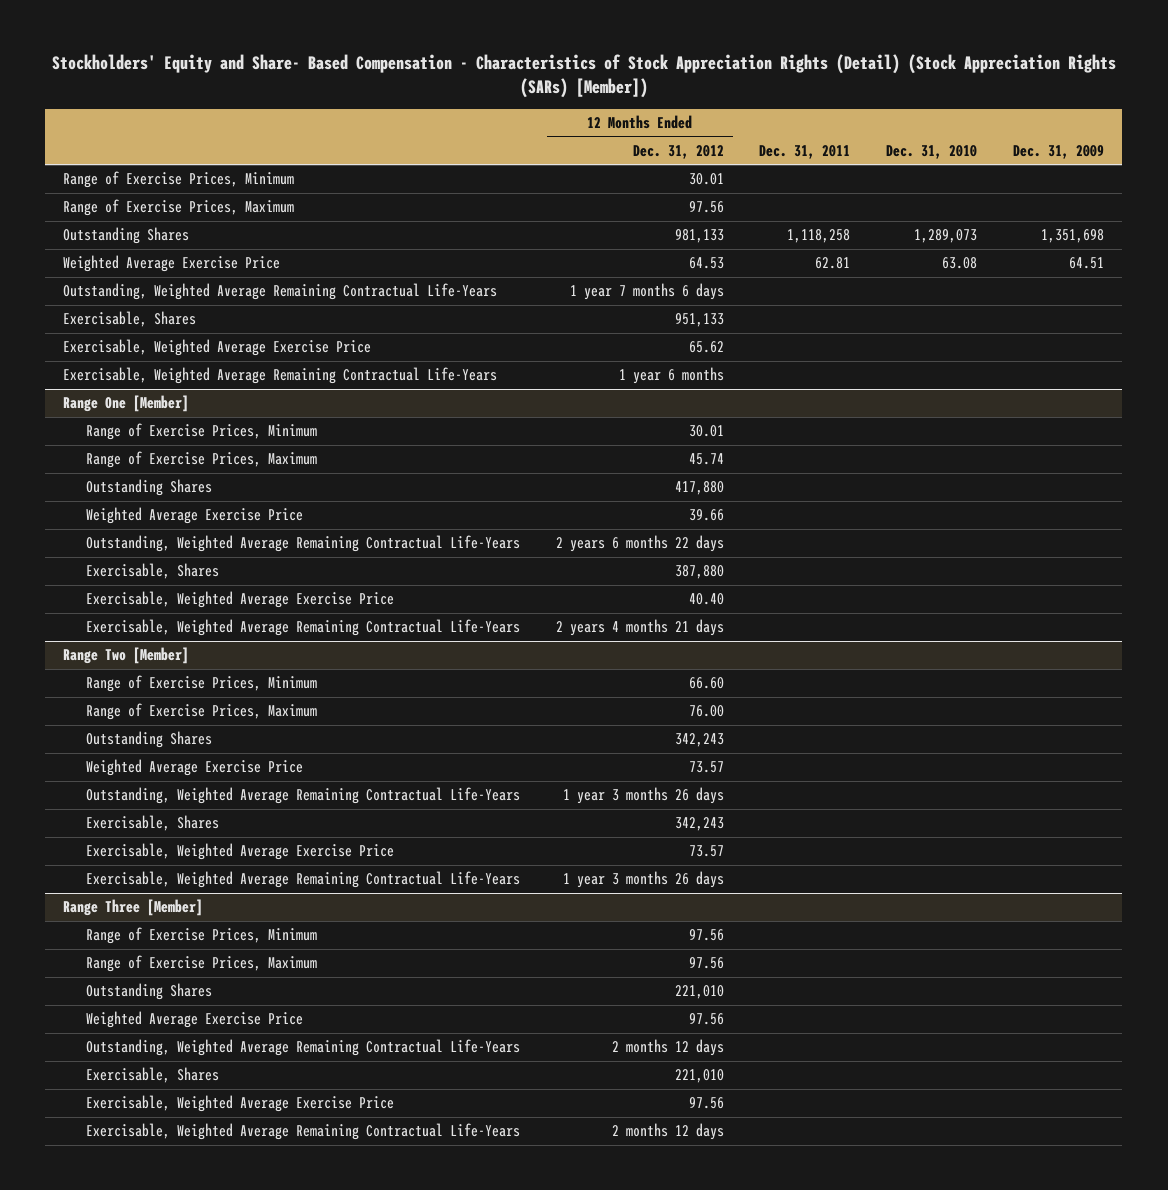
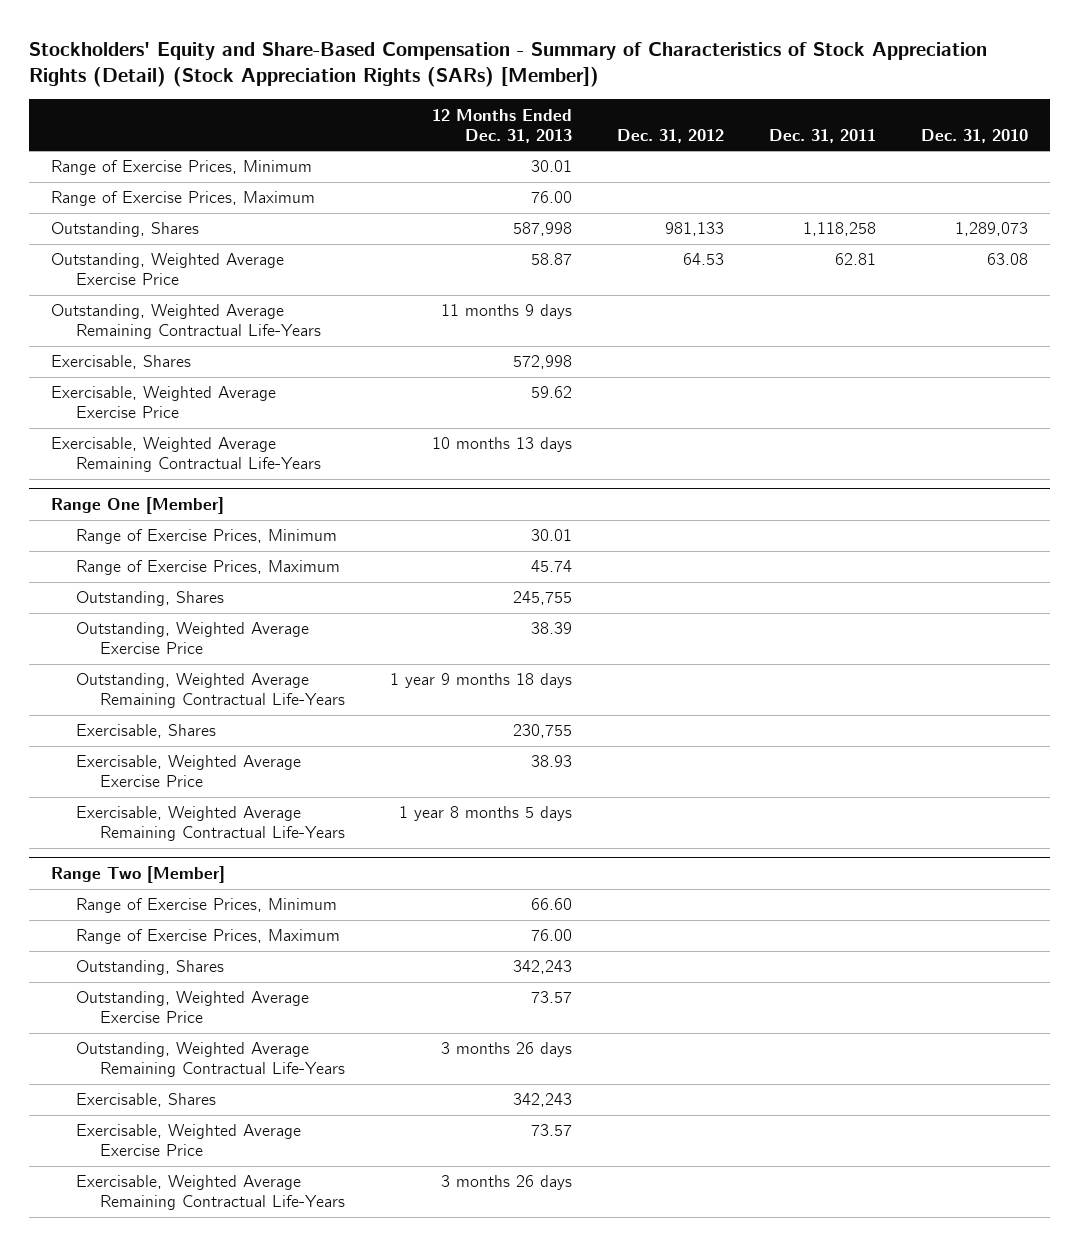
- Stockholders' Equity and Share- Based Compensation - Characteristics of Stock Appreciation Rights (Detail) (Stock Appreciation Rights (SARs) [Member])
+ Stockholders' Equity and Share-Based Compensation - Summary of Characteristics of Stock Appreciation Rights (Detail) (Stock Appreciation Rights (SARs) [Member])
- | 12 Months Ended Dec. 31, 2012 | Dec. 31, 2011 | Dec. 31, 2010 | Dec. 31, 2009
+ | 12 Months Ended Dec. 31, 2013 | Dec. 31, 2012 | Dec. 31, 2011 | Dec. 31, 2010
- Outstanding Shares | 981,133 | 1,118,258 | 1,289,073 | 1,351,698
- Weighted Average Exercise Price | 64.53 | 62.81 | 63.08 | 64.51
+ Outstanding, Shares | 587,998 | 981,133 | 1,118,258 | 1,289,073
+ Outstanding, Weighted Average Exercise Price | 58.87 | 64.53 | 62.81 | 63.08
@ Range One [Member]
- Outstanding Shares | 417,880 | | |
- Weighted Average Exercise Price | 39.66 | | |
+ Outstanding, Shares | 245,755 | | |
+ Outstanding, Weighted Average Exercise Price | 38.39 | | |
@ Range Two [Member]
- Outstanding Shares | 342,243 | | |
- Weighted Average Exercise Price | 73.57 | | |
+ Outstanding, Shares | 342,243 | | |
+ Outstanding, Weighted Average Exercise Price | 73.57 | | |
- Range Three [Member]
- Range of Exercise Prices, Minimum | 97.56 | | |
- Range of Exercise Prices, Maximum | 97.56 | | |
- Outstanding Shares | 221,010 | | |
- Weighted Average Exercise Price | 97.56 | | |
- Outstanding, Weighted Average Remaining Contractual Life-Years | 2 months 12 days | | |
- Exercisable, Shares | 221,010 | | |
- Exercisable, Weighted Average Exercise Price | 97.56 | | |
- Exercisable, Weighted Average Remaining Contractual Life-Years | 2 months 12 days | | |

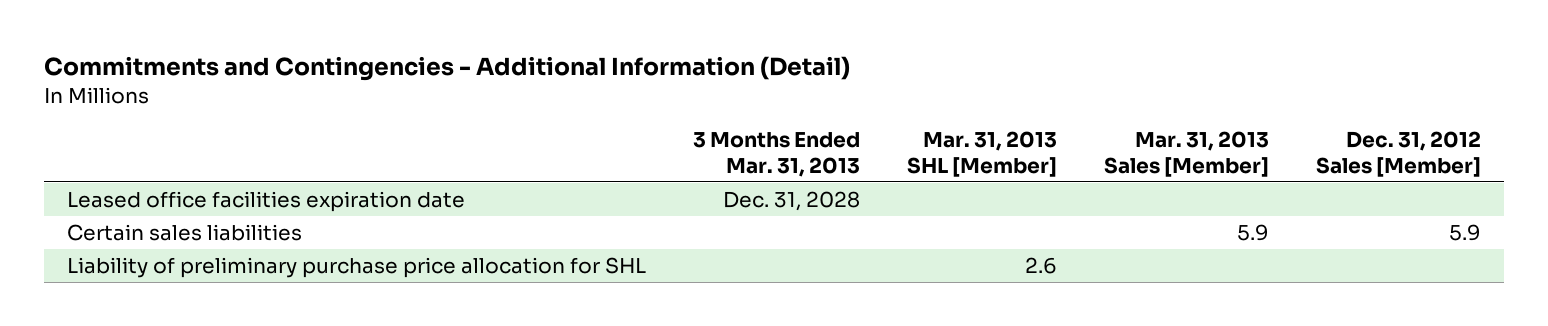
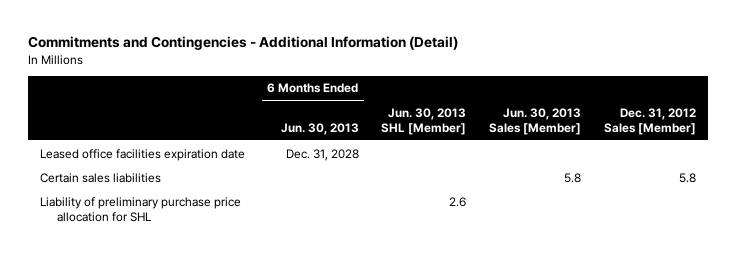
- | 3 Months Ended Mar. 31, 2013 | Mar. 31, 2013 SHL [Member] | Mar. 31, 2013 Sales [Member] | Dec. 31, 2012 Sales [Member]
+ | 6 Months Ended Jun. 30, 2013 | Jun. 30, 2013 SHL [Member] | Jun. 30, 2013 Sales [Member] | Dec. 31, 2012 Sales [Member]
- Certain sales liabilities | | | 5.9 | 5.9
+ Certain sales liabilities | | | 5.8 | 5.8

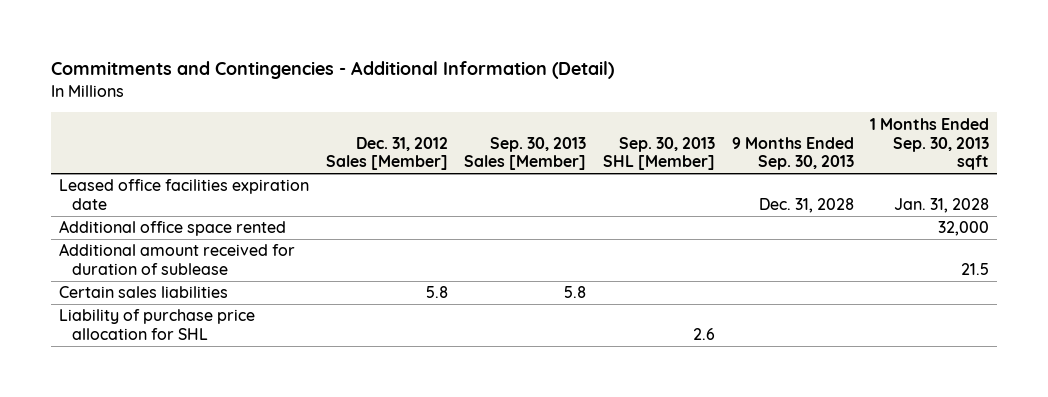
- | 6 Months Ended Jun. 30, 2013 | Jun. 30, 2013 SHL [Member] | Jun. 30, 2013 Sales [Member] | Dec. 31, 2012 Sales [Member]
+ | Dec. 31, 2012 Sales [Member] | Sep. 30, 2013 Sales [Member] | Sep. 30, 2013 SHL [Member] | 9 Months Ended Sep. 30, 2013 | 1 Months Ended Sep. 30, 2013 sqft
+ Additional office space rented | | | | | 32,000
+ Additional amount received for duration of sublease | | | | | 21.5
- Liability of preliminary purchase price allocation for SHL | | 2.6 | |
+ Liability of purchase price allocation for SHL | | | 2.6 | |

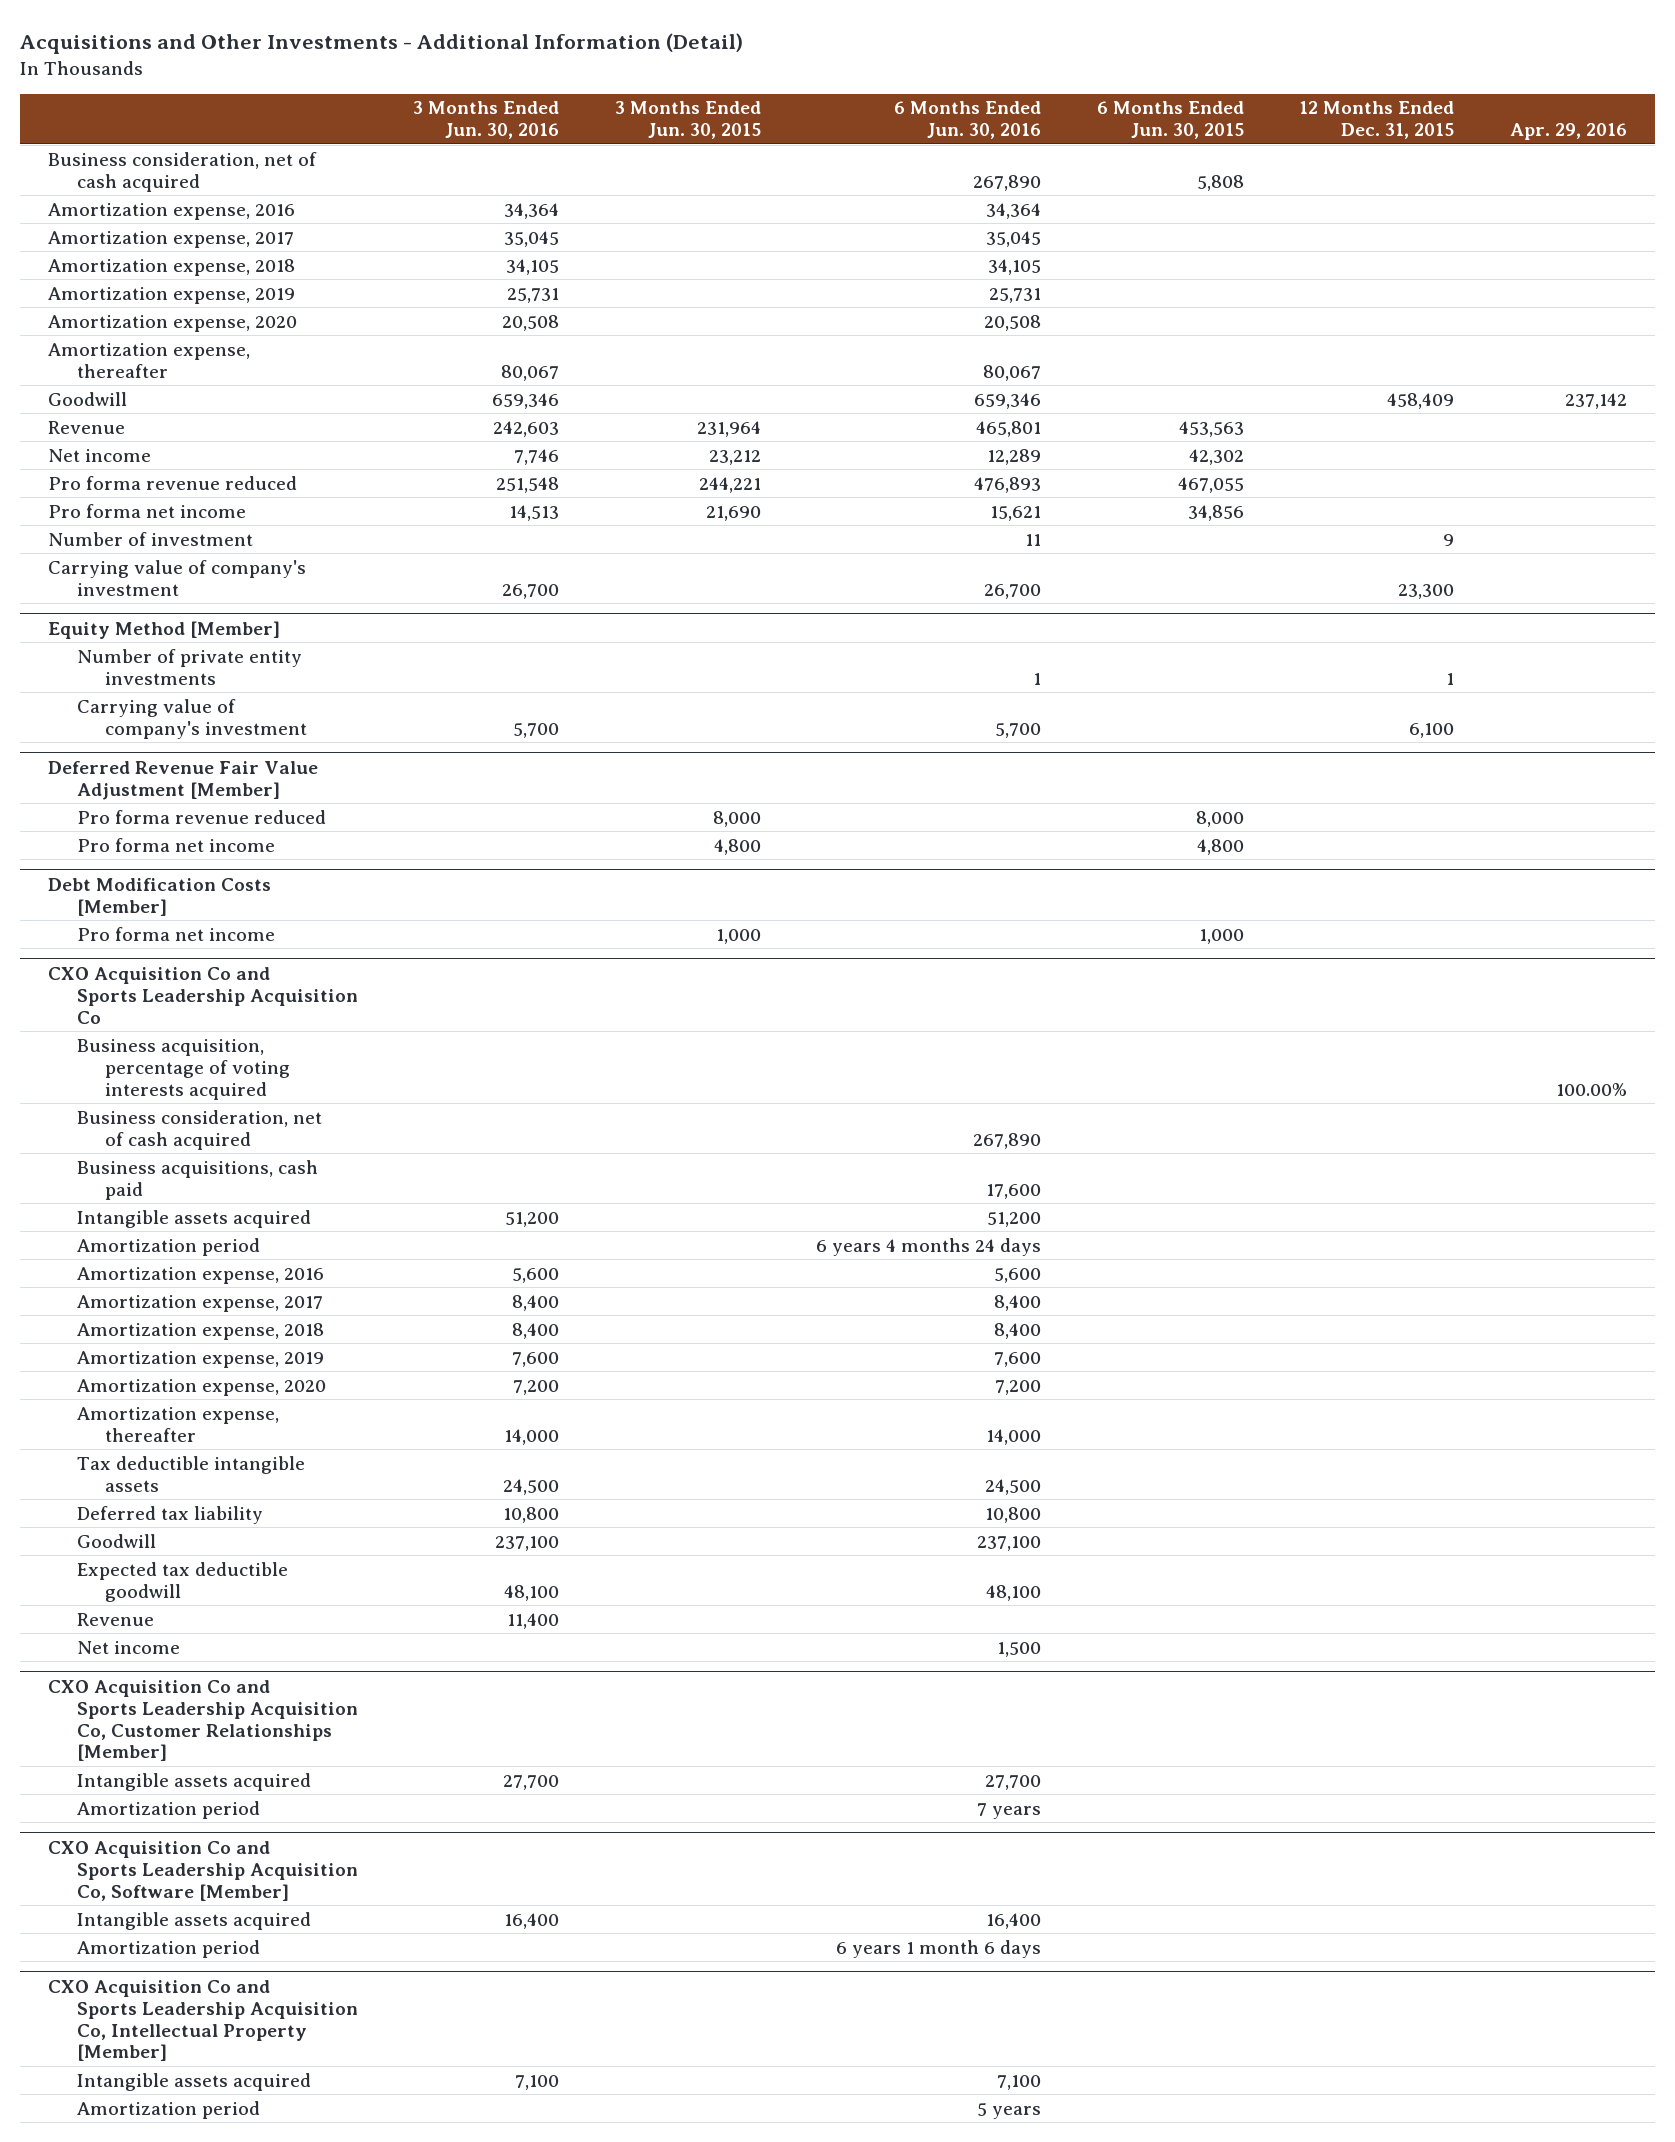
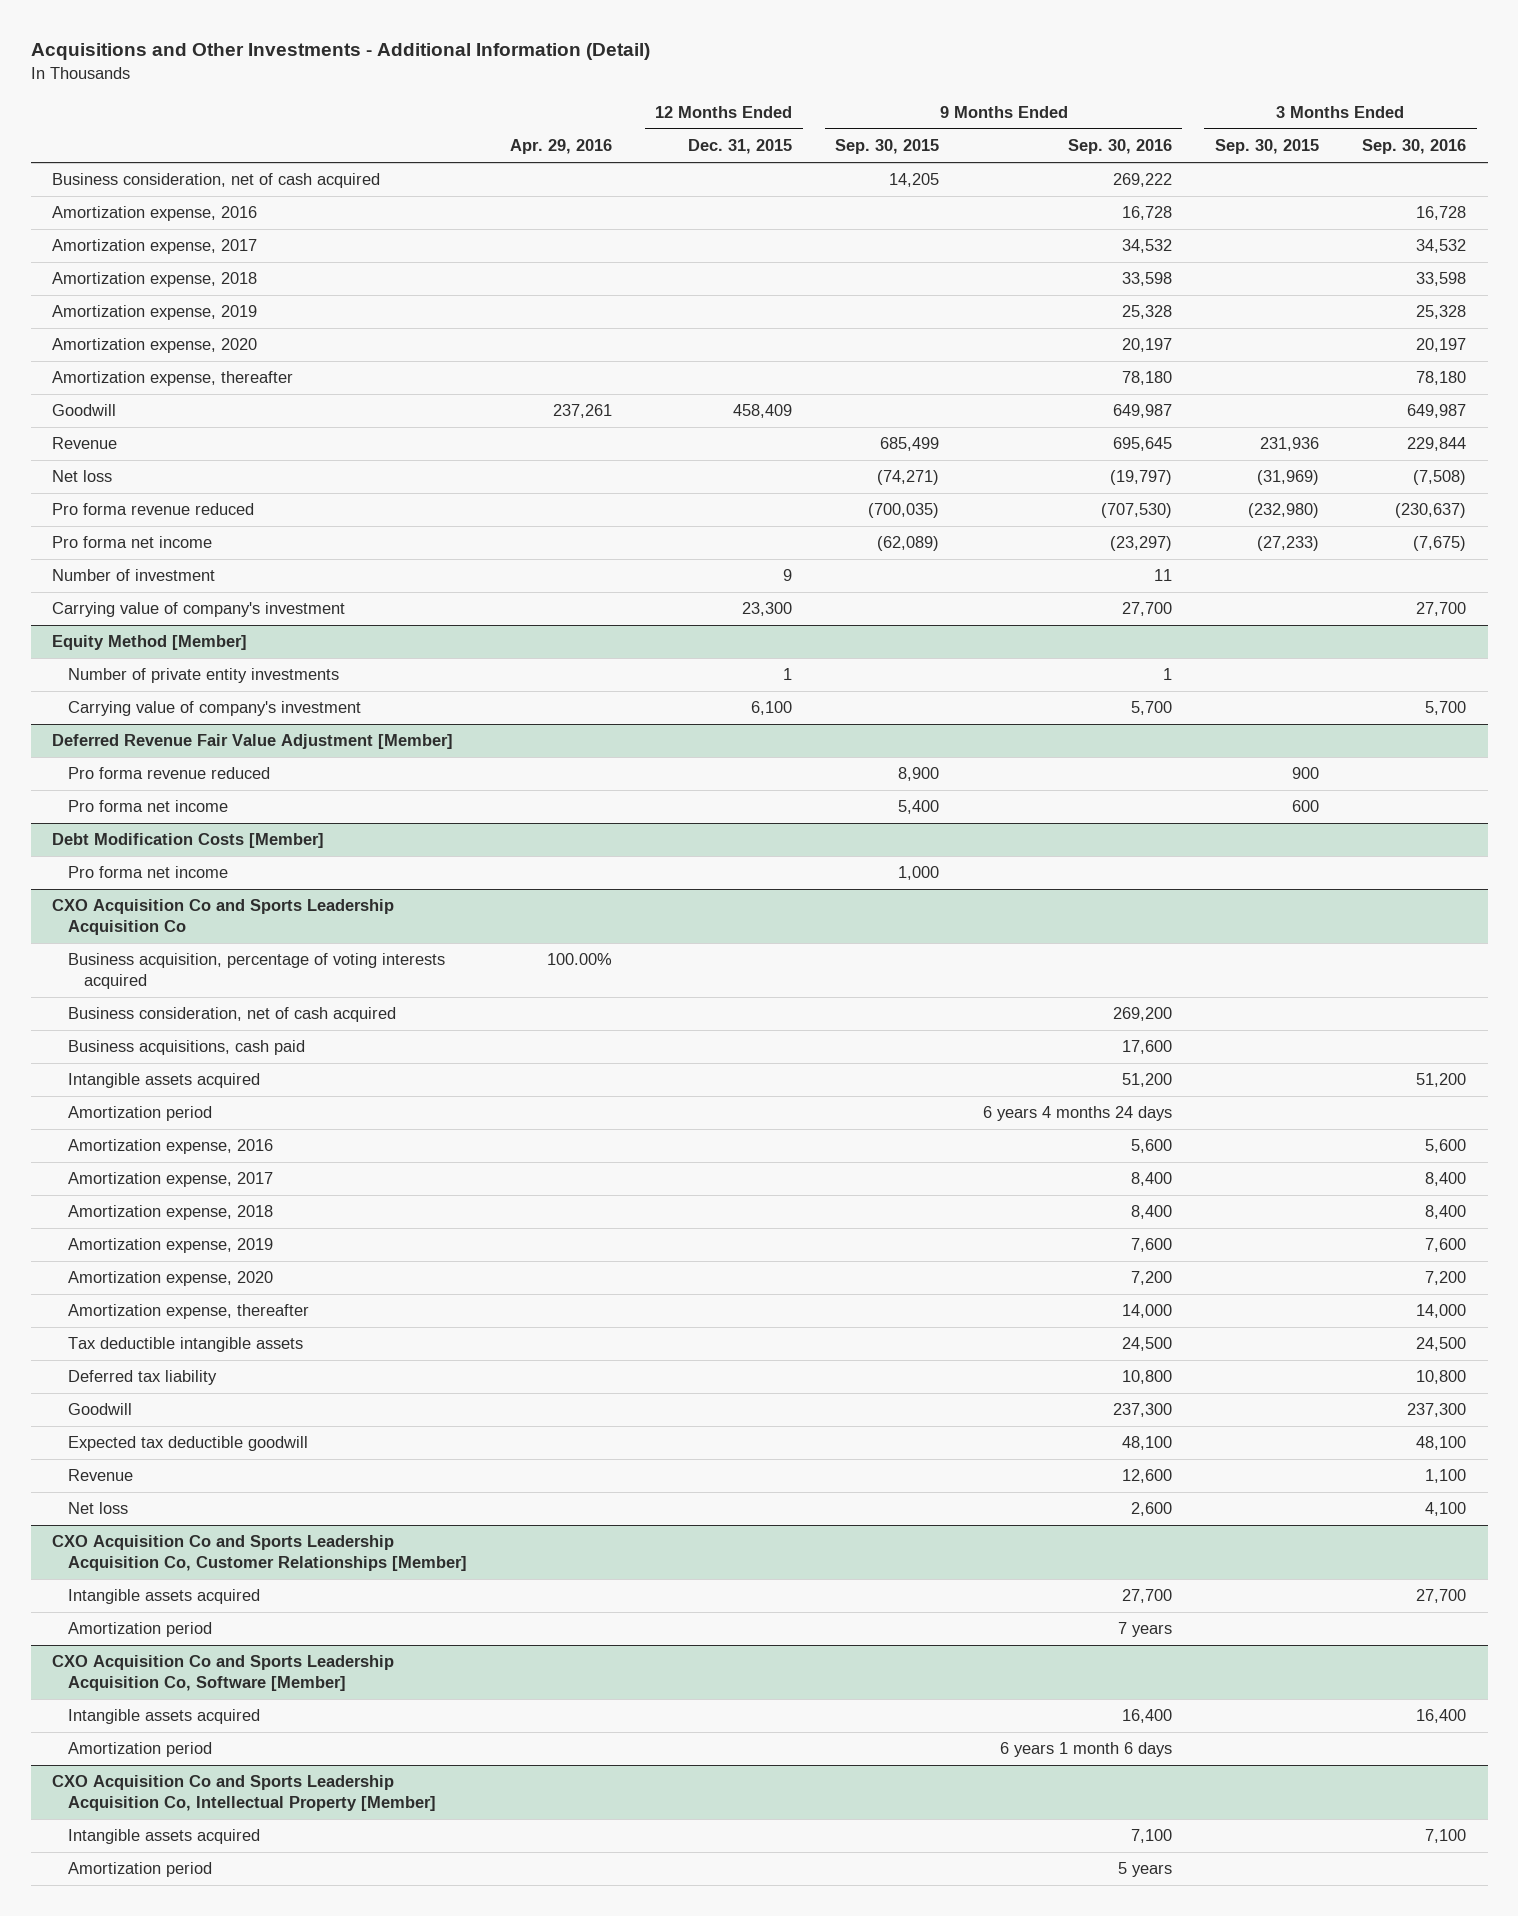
- | 3 Months Ended Jun. 30, 2016 | 3 Months Ended Jun. 30, 2015 | 6 Months Ended Jun. 30, 2016 | 6 Months Ended Jun. 30, 2015 | 12 Months Ended Dec. 31, 2015 | Apr. 29, 2016
+ | Apr. 29, 2016 | 12 Months Ended Dec. 31, 2015 | 9 Months Ended Sep. 30, 2015 | 9 Months Ended Sep. 30, 2016 | 3 Months Ended Sep. 30, 2015 | 3 Months Ended Sep. 30, 2016
- Goodwill | 659,346 | | 659,346 | | 458,409 | 237,142
+ Goodwill | 237,261 | 458,409 | | 649,987 | | 649,987
- Net income | 7,746 | 23,212 | 12,289 | 42,302 | |
+ Net loss | | | (74,271) | (19,797) | (31,969) | (7,508)
@ CXO Acquisition Co and Sports Leadership Acquisition Co
- Net income | | | 1,500 | | |
+ Net loss | | | | 2,600 | | 4,100

